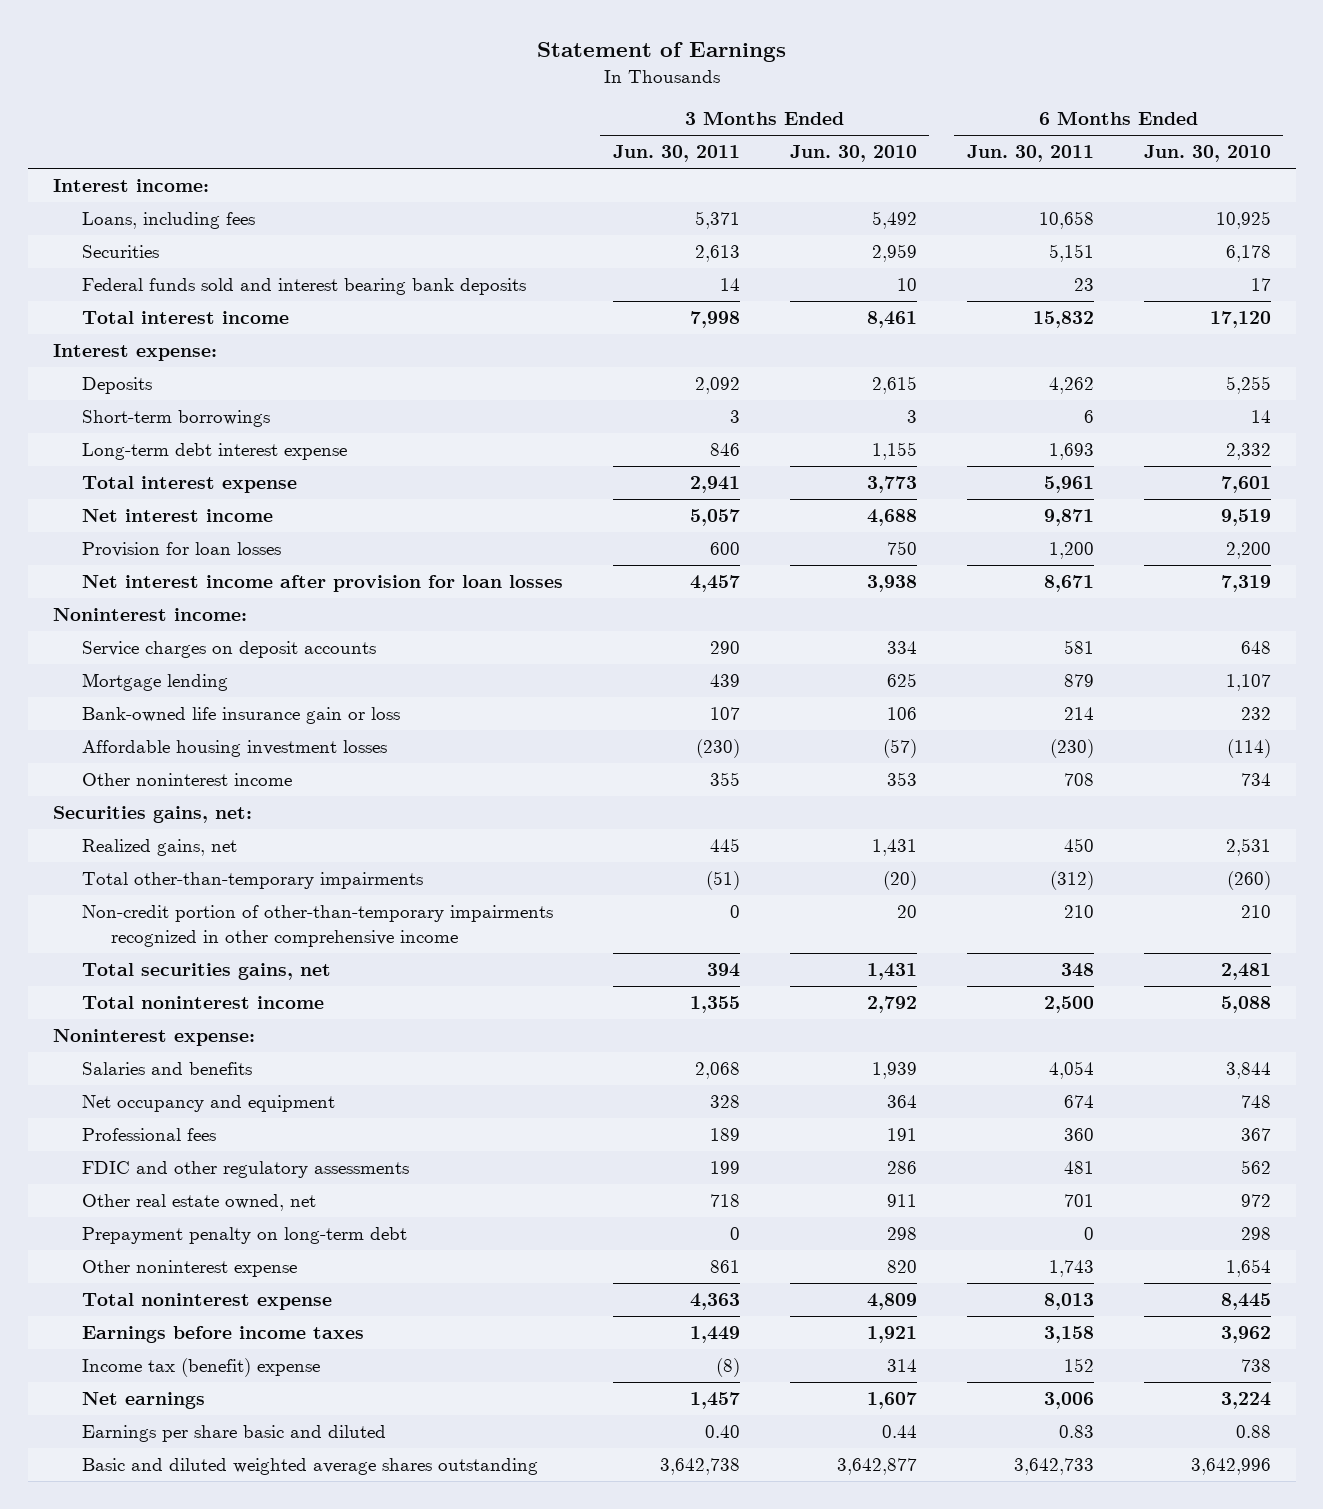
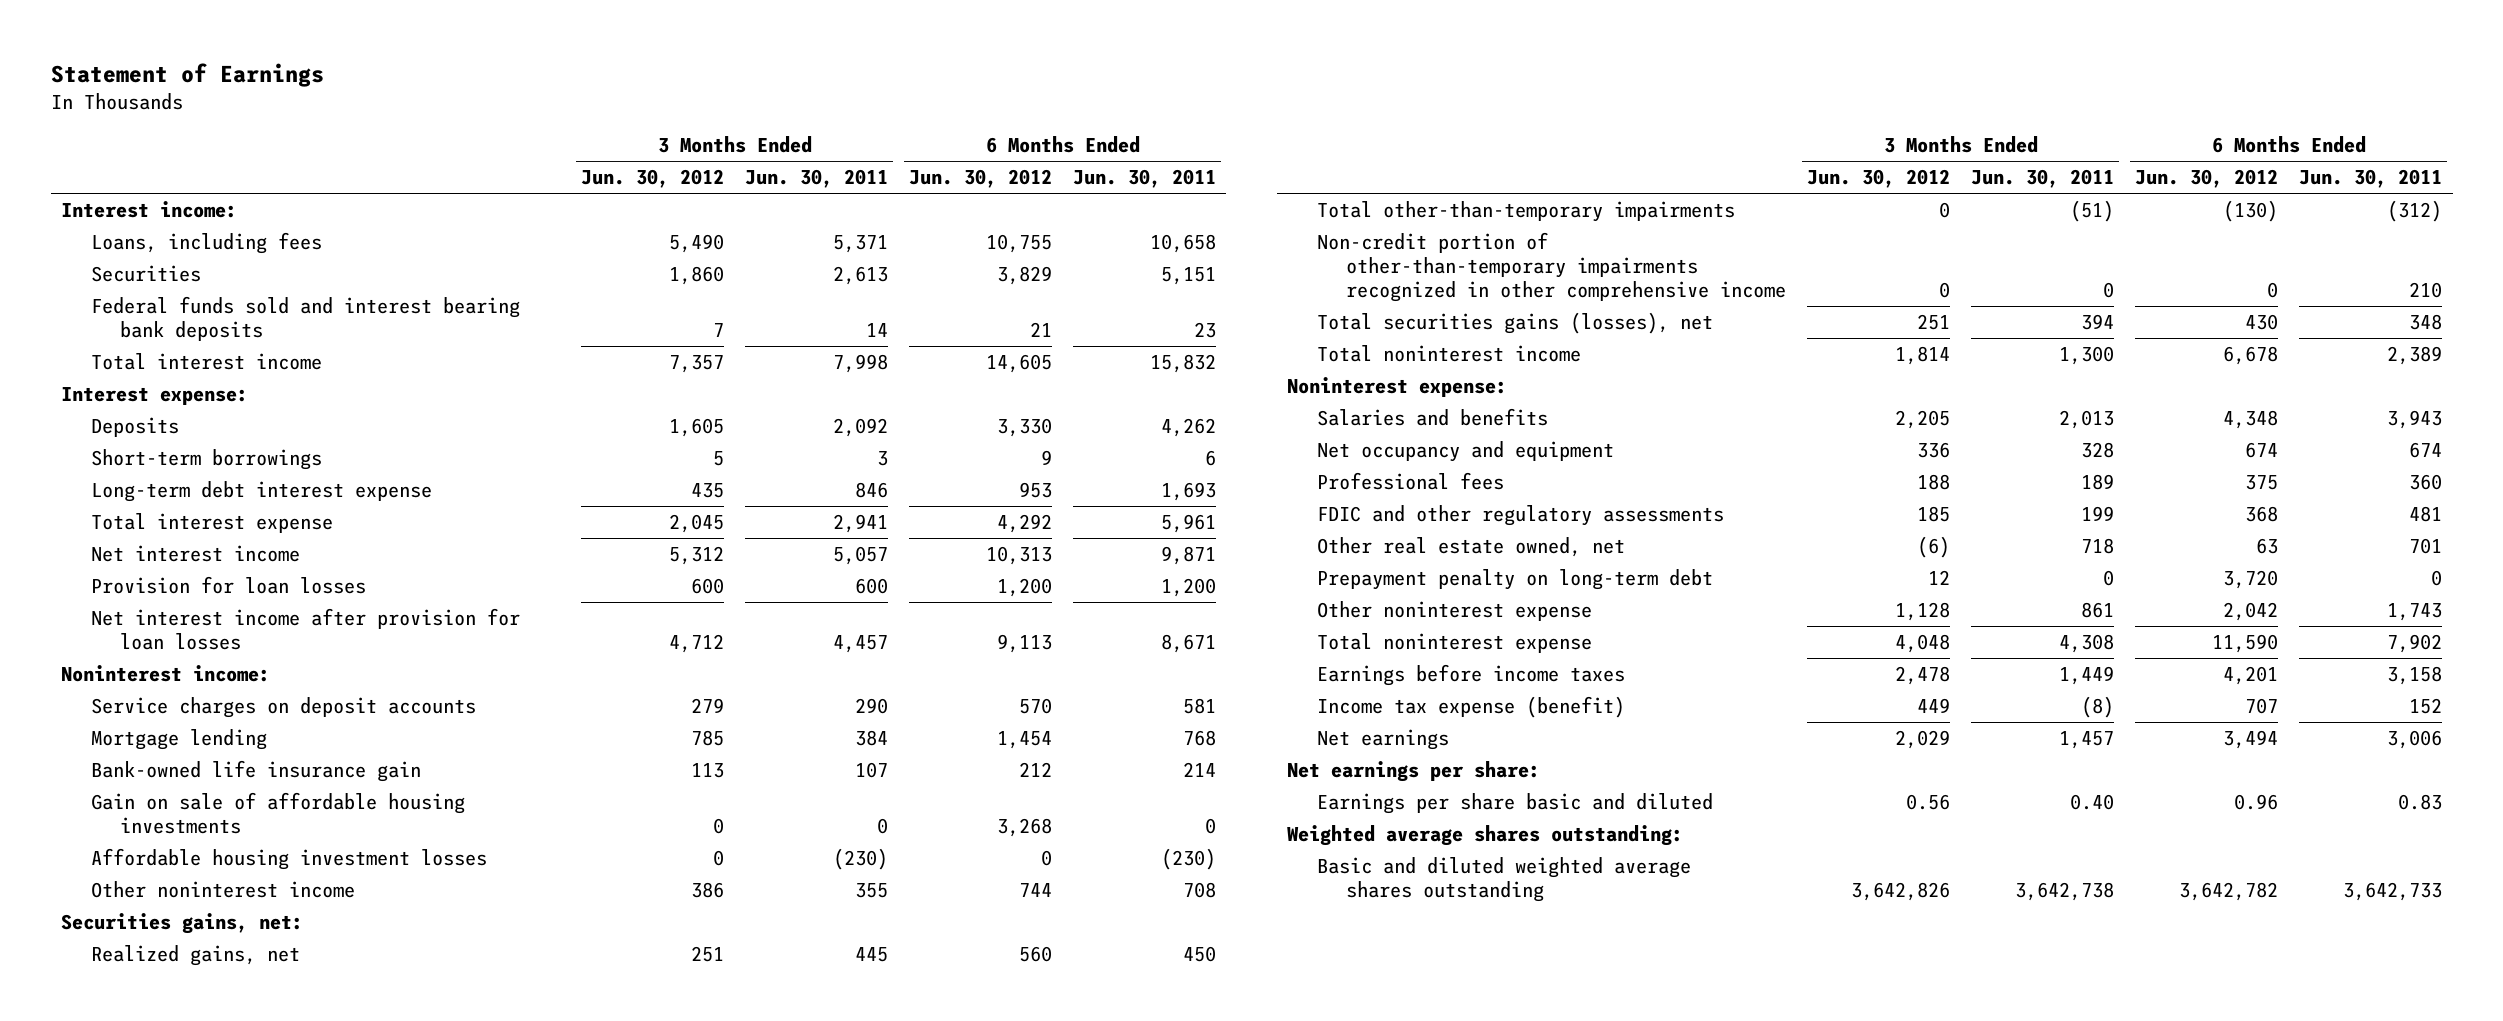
- | 3 Months Ended Jun. 30, 2011 | 3 Months Ended Jun. 30, 2010 | 6 Months Ended Jun. 30, 2011 | 6 Months Ended Jun. 30, 2010
+ | 3 Months Ended Jun. 30, 2012 | 3 Months Ended Jun. 30, 2011 | 6 Months Ended Jun. 30, 2012 | 6 Months Ended Jun. 30, 2011
- Mortgage lending | 439 | 625 | 879 | 1,107
- Bank-owned life insurance gain or loss | 107 | 106 | 214 | 232
+ Mortgage lending | 785 | 384 | 1,454 | 768
+ Bank-owned life insurance gain | 113 | 107 | 212 | 214
+ Gain on sale of affordable housing investments | 0 | 0 | 3,268 | 0
- Total securities gains, net | 394 | 1,431 | 348 | 2,481
- Total noninterest income | 1,355 | 2,792 | 2,500 | 5,088
+ Total securities gains (losses), net | 251 | 394 | 430 | 348
+ Total noninterest income | 1,814 | 1,300 | 6,678 | 2,389
- Salaries and benefits | 2,068 | 1,939 | 4,054 | 3,844
+ Salaries and benefits | 2,205 | 2,013 | 4,348 | 3,943
- Total noninterest expense | 4,363 | 4,809 | 8,013 | 8,445
+ Total noninterest expense | 4,048 | 4,308 | 11,590 | 7,902
- Income tax (benefit) expense | (8) | 314 | 152 | 738
+ Income tax expense (benefit) | 449 | (8) | 707 | 152
+ Net earnings per share:
+ Weighted average shares outstanding:

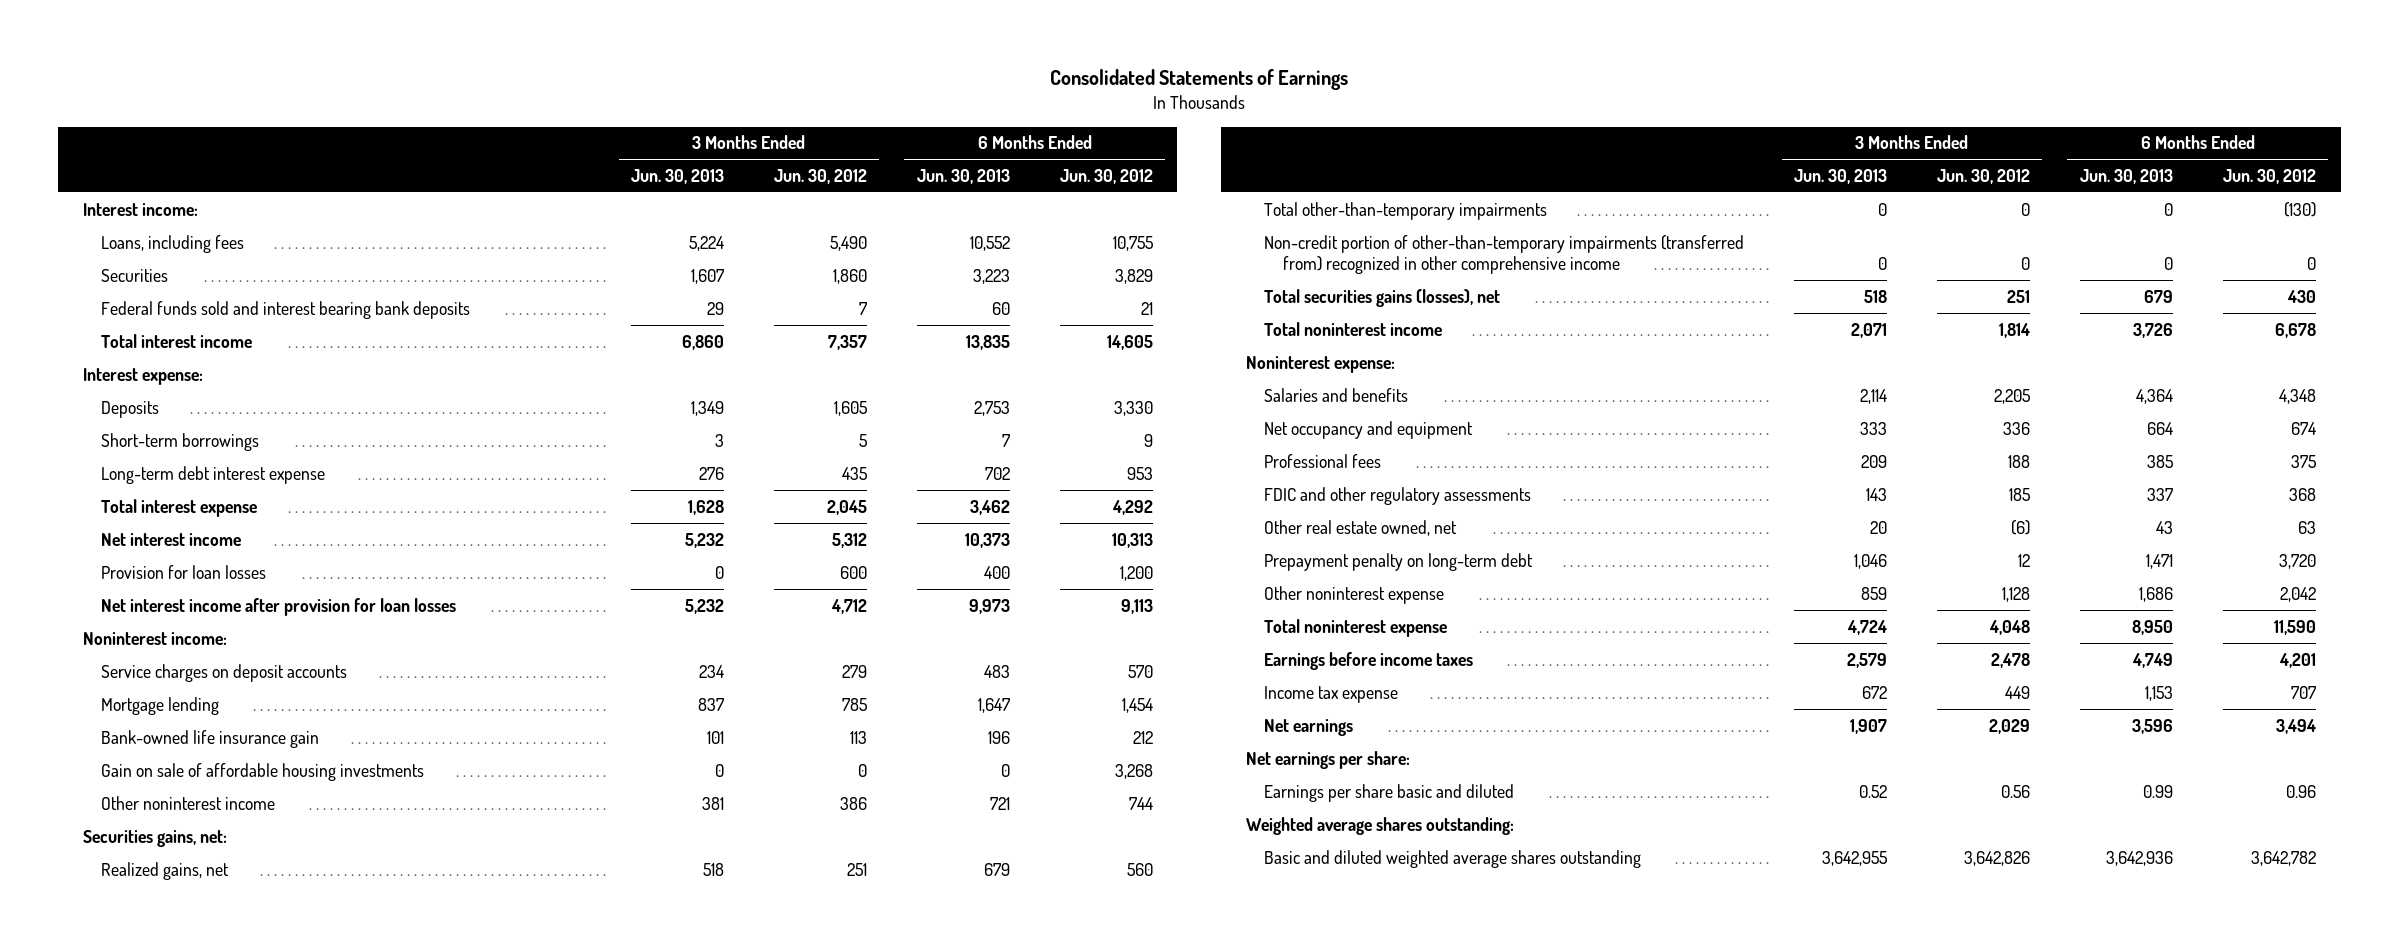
- Statement of Earnings
+ Consolidated Statements of Earnings
- | 3 Months Ended Jun. 30, 2012 | 3 Months Ended Jun. 30, 2011 | 6 Months Ended Jun. 30, 2012 | 6 Months Ended Jun. 30, 2011
+ | 3 Months Ended Jun. 30, 2013 | 3 Months Ended Jun. 30, 2012 | 6 Months Ended Jun. 30, 2013 | 6 Months Ended Jun. 30, 2012
- Affordable housing investment losses | 0 | (230) | 0 | (230)
- Non-credit portion of other-than-temporary impairments recognized in other comprehensive income | 0 | 0 | 0 | 210
+ Non-credit portion of other-than-temporary impairments (transferred from) recognized in other comprehensive income | 0 | 0 | 0 | 0
- Income tax expense (benefit) | 449 | (8) | 707 | 152
+ Income tax expense | 672 | 449 | 1,153 | 707

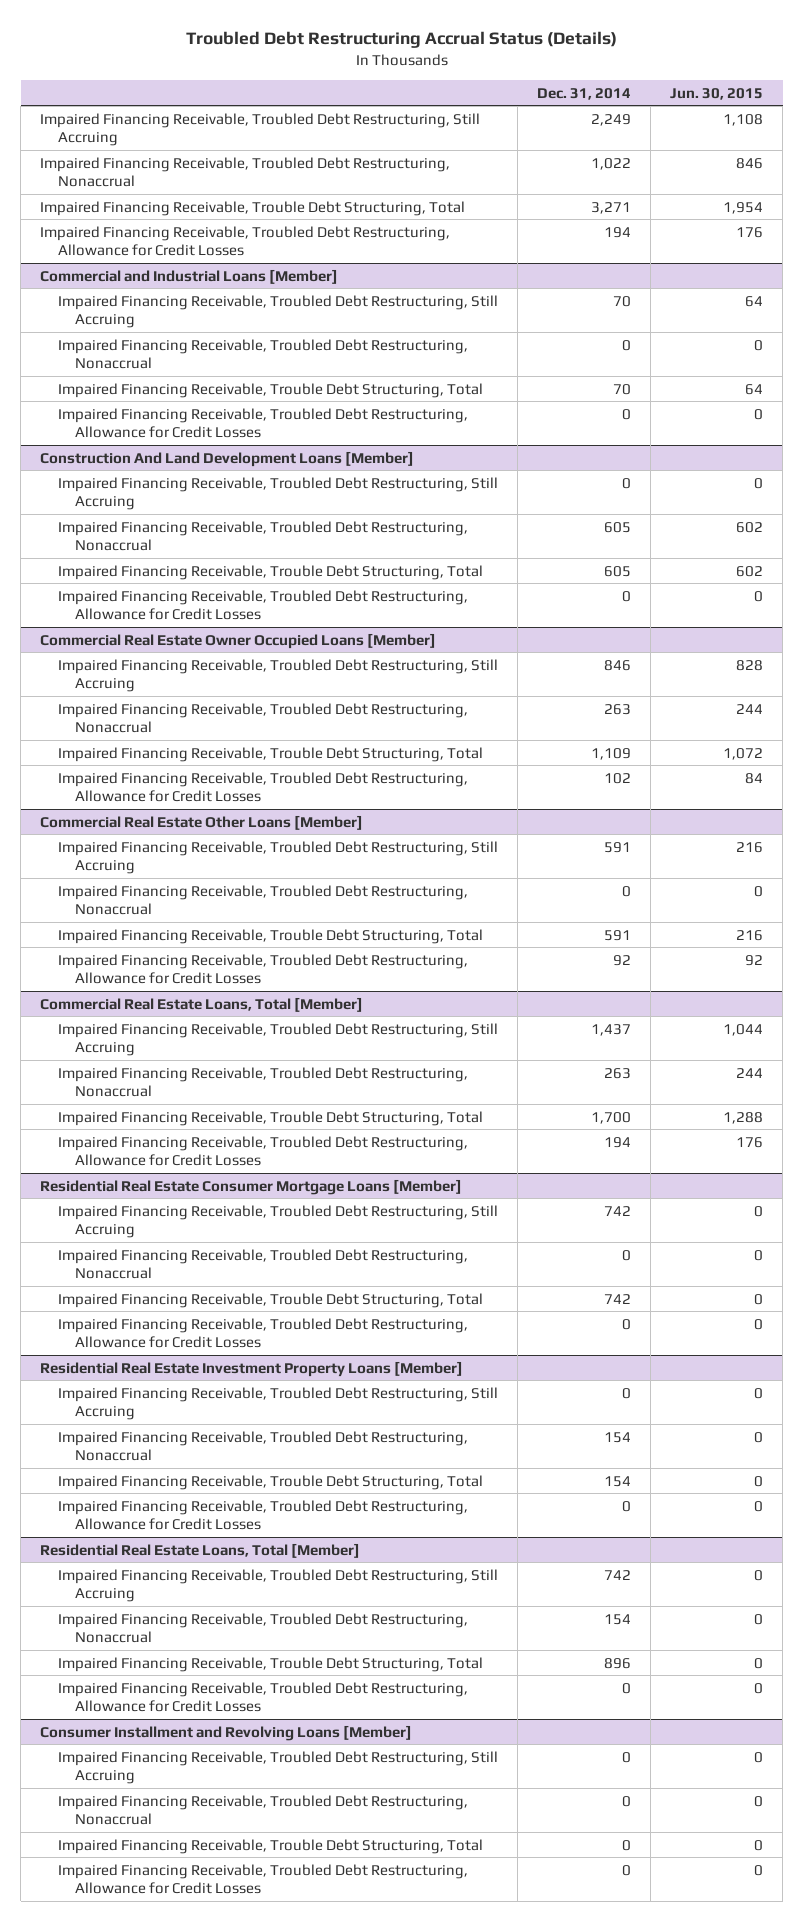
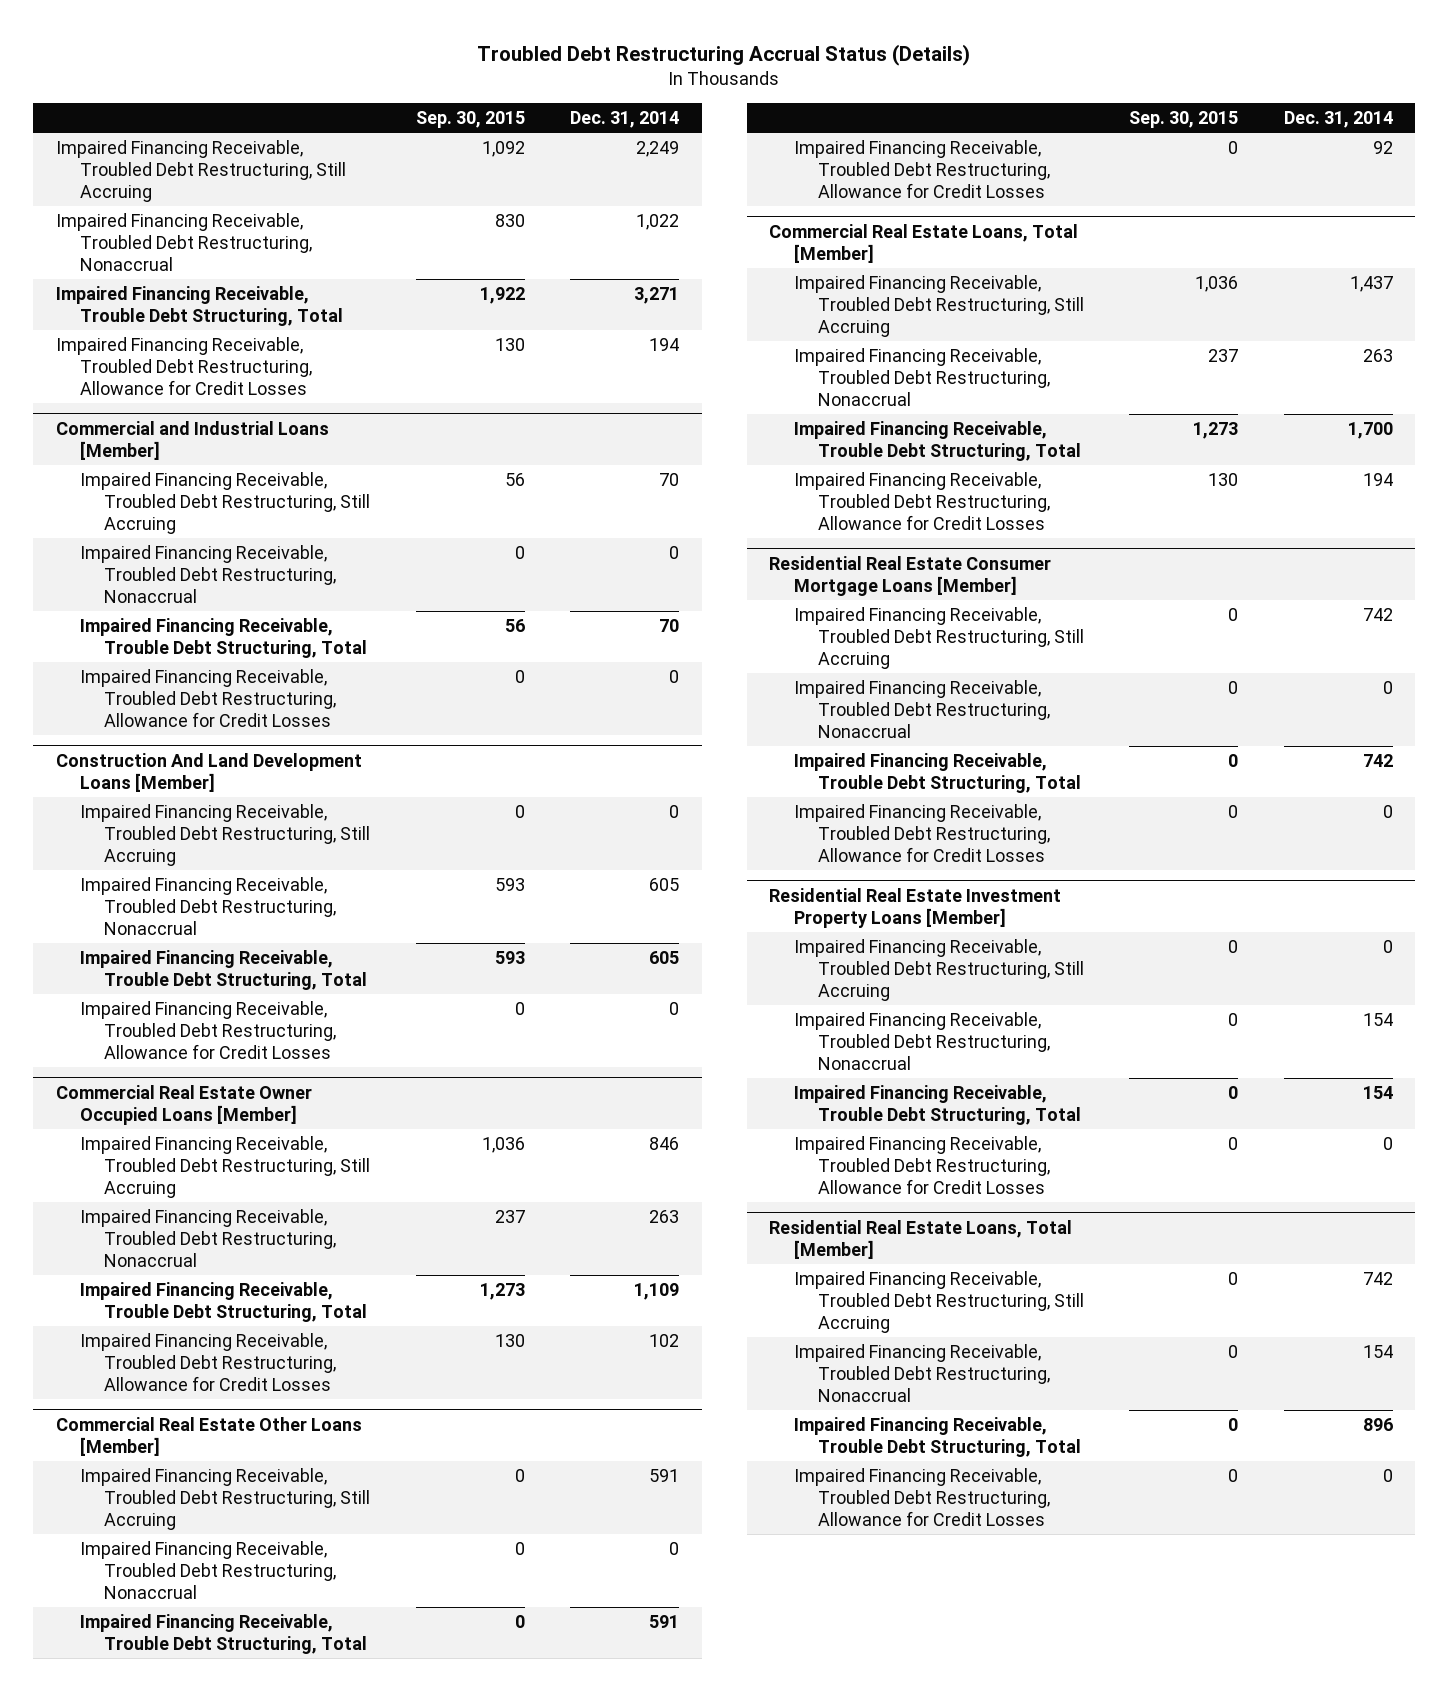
- | Dec. 31, 2014 | Jun. 30, 2015
+ | Sep. 30, 2015 | Dec. 31, 2014
- Consumer Installment and Revolving Loans [Member]
- Impaired Financing Receivable, Troubled Debt Restructuring, Still Accruing | 0 | 0
- Impaired Financing Receivable, Troubled Debt Restructuring, Nonaccrual | 0 | 0
- Impaired Financing Receivable, Trouble Debt Structuring, Total | 0 | 0
- Impaired Financing Receivable, Troubled Debt Restructuring, Allowance for Credit Losses | 0 | 0

